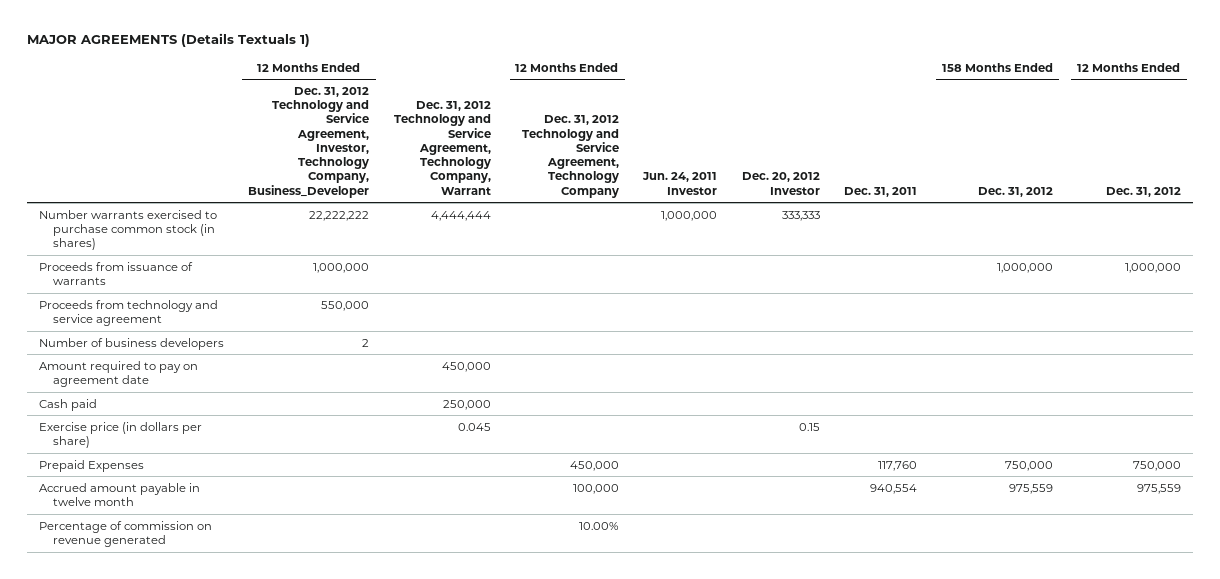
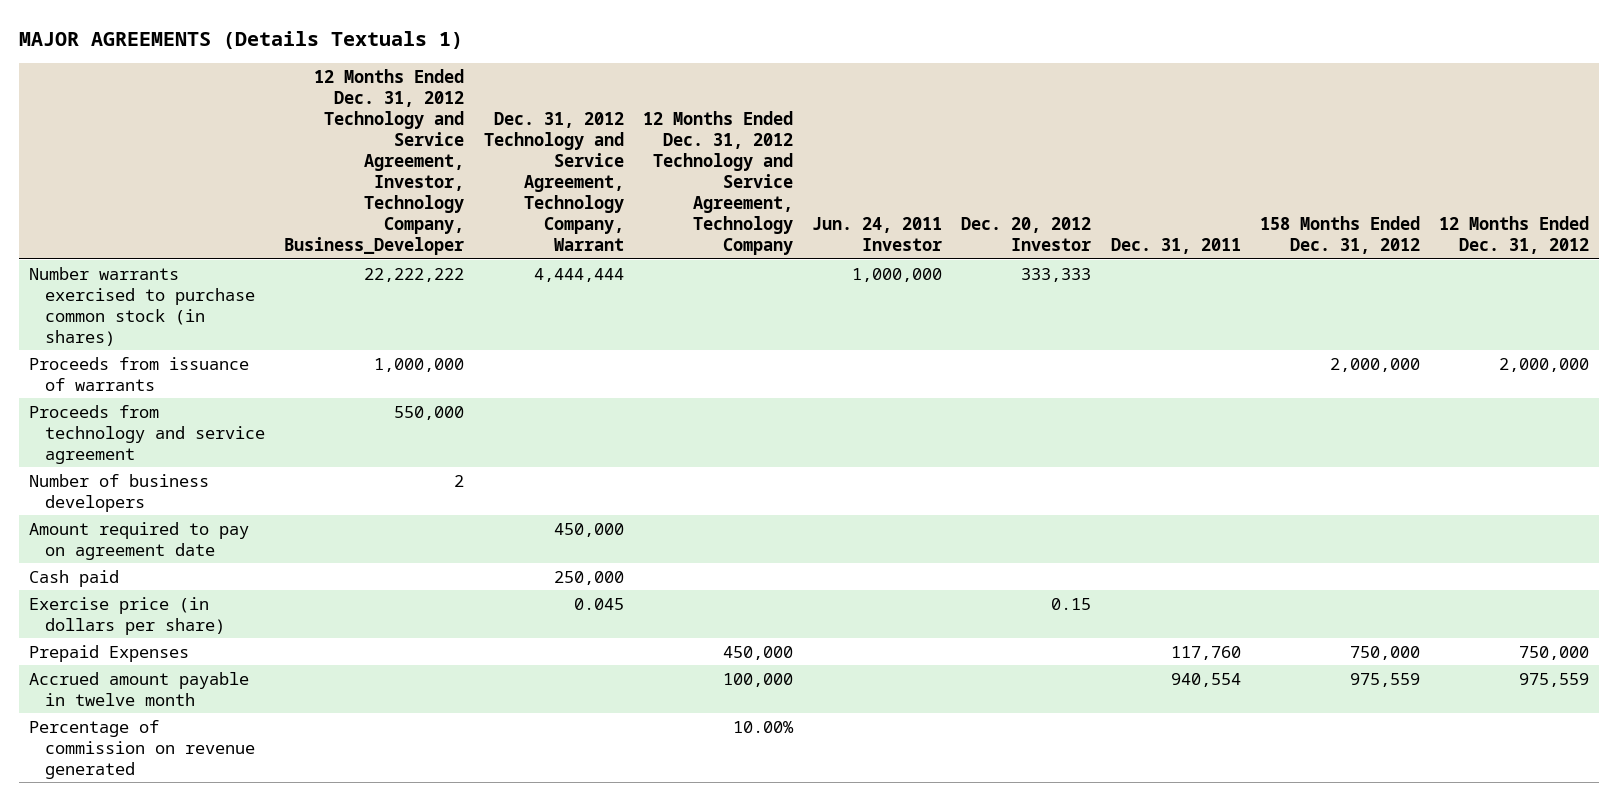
- Proceeds from issuance of warrants | 1,000,000 | | | | | | 1,000,000 | 1,000,000
+ Proceeds from issuance of warrants | 1,000,000 | | | | | | 2,000,000 | 2,000,000

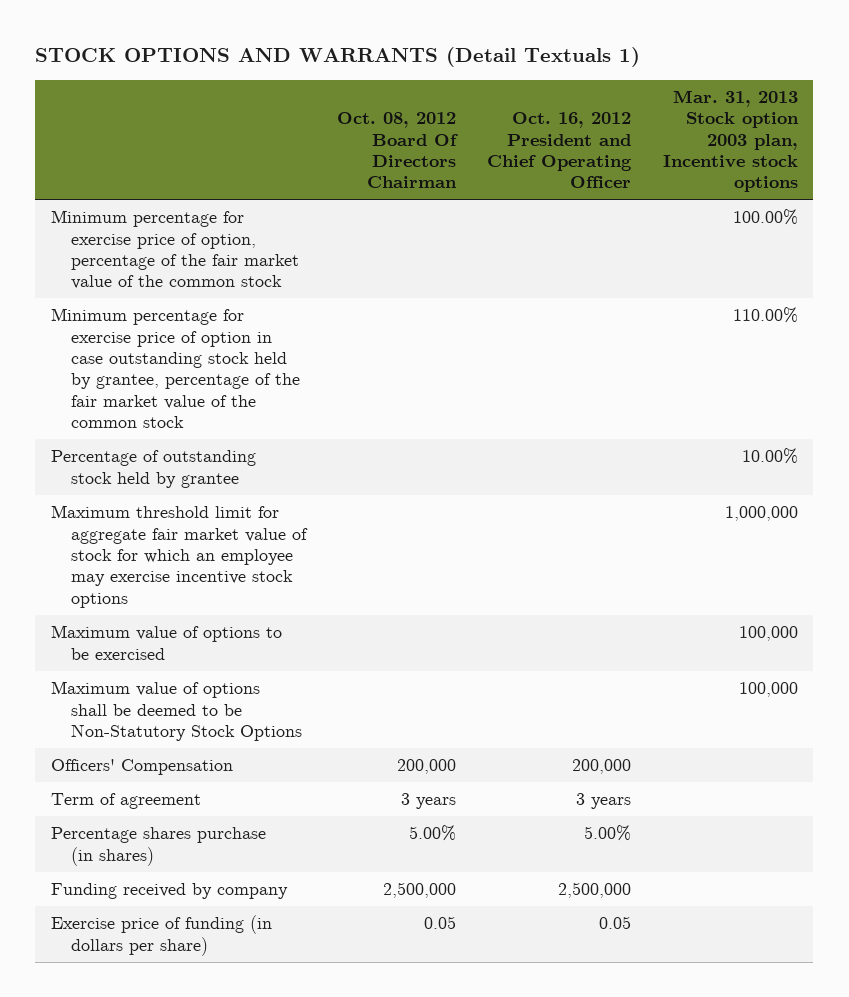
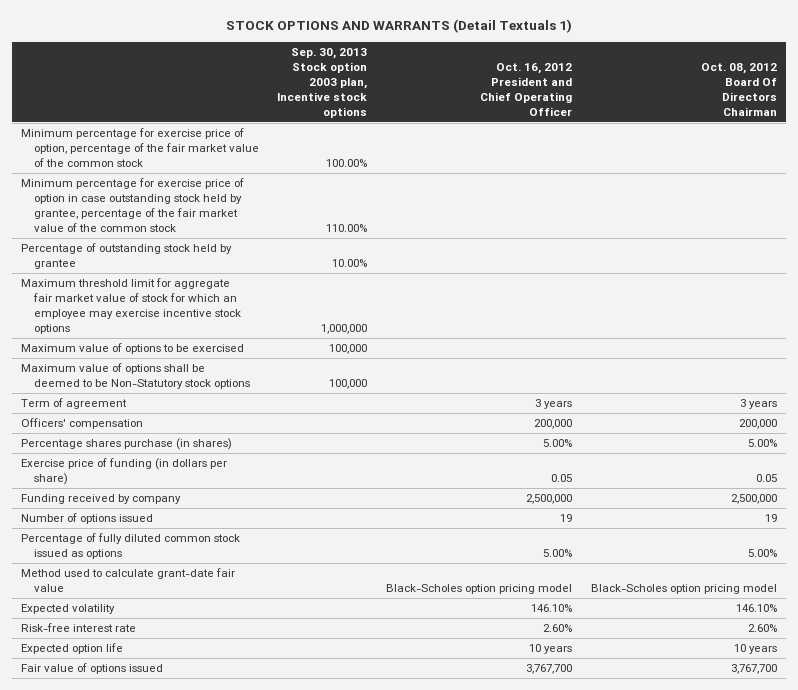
- | Oct. 08, 2012 Board Of Directors Chairman | Oct. 16, 2012 President and Chief Operating Officer | Mar. 31, 2013 Stock option 2003 plan, Incentive stock options
+ | Sep. 30, 2013 Stock option 2003 plan, Incentive stock options | Oct. 16, 2012 President and Chief Operating Officer | Oct. 08, 2012 Board Of Directors Chairman
- Maximum value of options shall be deemed to be Non-Statutory Stock Options | | | 100,000
- Officers' Compensation | 200,000 | 200,000 |
+ Maximum value of options shall be deemed to be Non-Statutory stock options | 100,000 | |
+ Officers' compensation | | 200,000 | 200,000
moved down: Funding received by company | | 2,500,000 | 2,500,000
+ Number of options issued | | 19 | 19
+ Percentage of fully diluted common stock issued as options | | 5.00% | 5.00%
+ Method used to calculate grant-date fair value | | Black-Scholes option pricing model | Black-Scholes option pricing model
+ Expected volatility | | 146.10% | 146.10%
+ Risk-free interest rate | | 2.60% | 2.60%
+ Expected option life | | 10 years | 10 years
+ Fair value of options issued | | 3,767,700 | 3,767,700

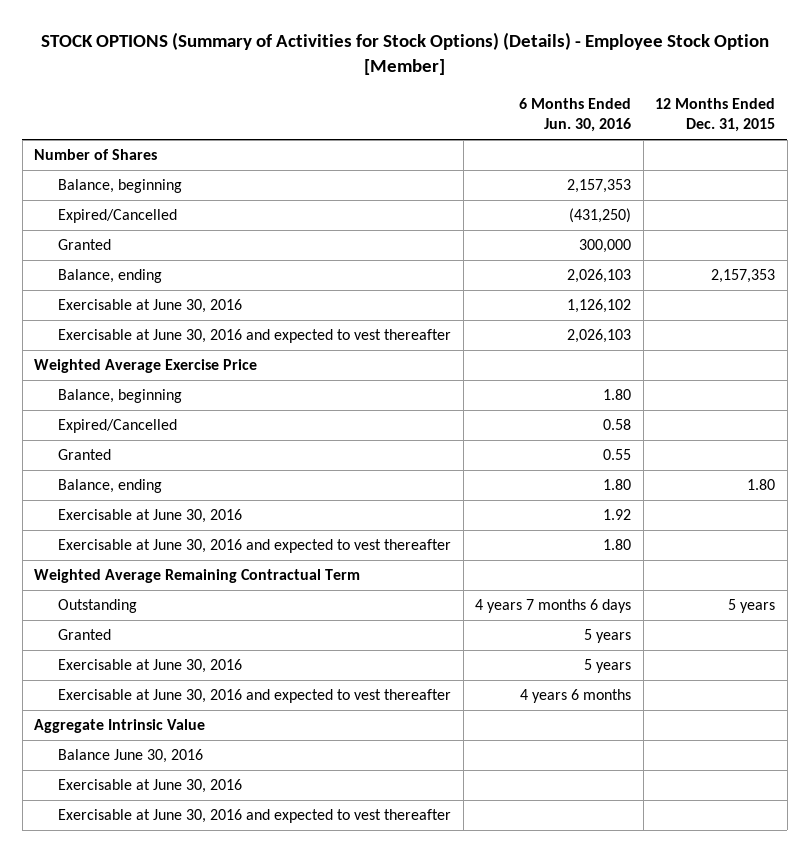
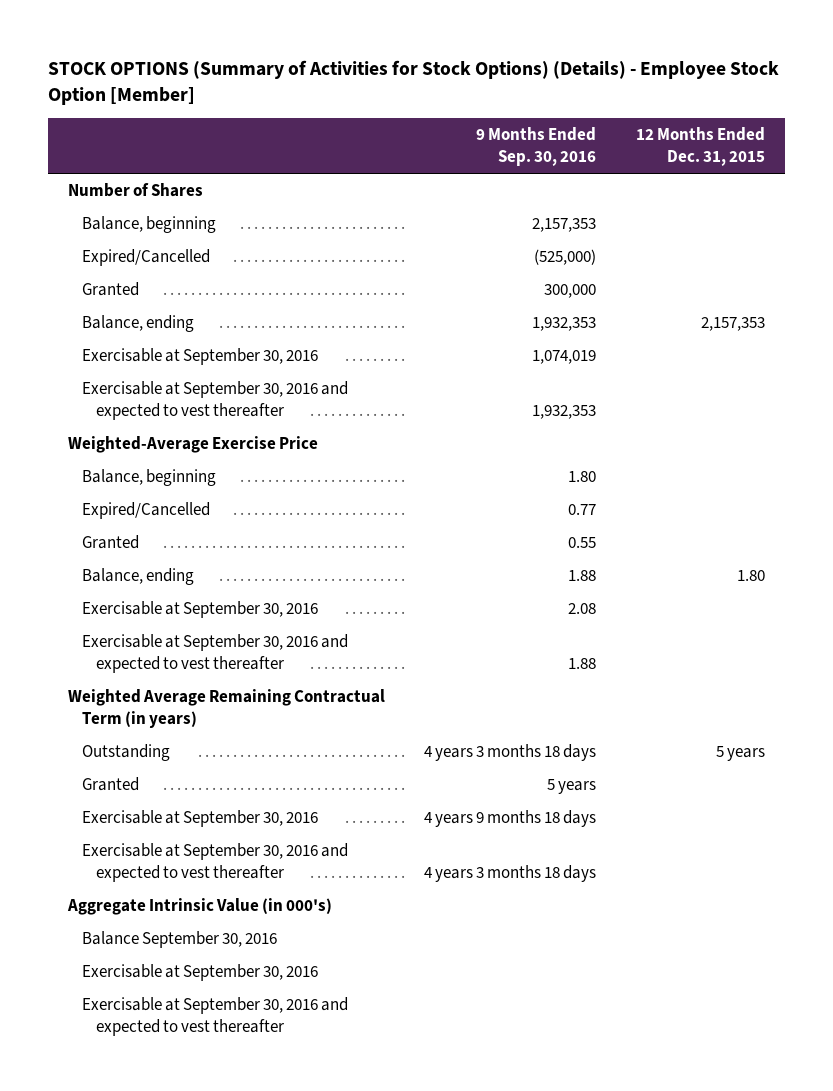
- | 6 Months Ended Jun. 30, 2016 | 12 Months Ended Dec. 31, 2015
+ | 9 Months Ended Sep. 30, 2016 | 12 Months Ended Dec. 31, 2015
- Exercisable at June 30, 2016 | 1,126,102 |
- Exercisable at June 30, 2016 and expected to vest thereafter | 2,026,103 |
- Weighted Average Exercise Price
+ Exercisable at September 30, 2016 | 1,074,019 |
+ Exercisable at September 30, 2016 and expected to vest thereafter | 1,932,353 |
+ Weighted-Average Exercise Price
- Exercisable at June 30, 2016 | 1.92 |
- Exercisable at June 30, 2016 and expected to vest thereafter | 1.80 |
- Weighted Average Remaining Contractual Term
+ Exercisable at September 30, 2016 | 2.08 |
+ Exercisable at September 30, 2016 and expected to vest thereafter | 1.88 |
+ Weighted Average Remaining Contractual Term (in years)
- Exercisable at June 30, 2016 | 5 years |
- Exercisable at June 30, 2016 and expected to vest thereafter | 4 years 6 months |
- Aggregate Intrinsic Value
- Balance June 30, 2016
- Exercisable at June 30, 2016
- Exercisable at June 30, 2016 and expected to vest thereafter
+ Exercisable at September 30, 2016 | 4 years 9 months 18 days |
+ Exercisable at September 30, 2016 and expected to vest thereafter | 4 years 3 months 18 days |
+ Aggregate Intrinsic Value (in 000's)
+ Balance September 30, 2016
+ Exercisable at September 30, 2016
+ Exercisable at September 30, 2016 and expected to vest thereafter

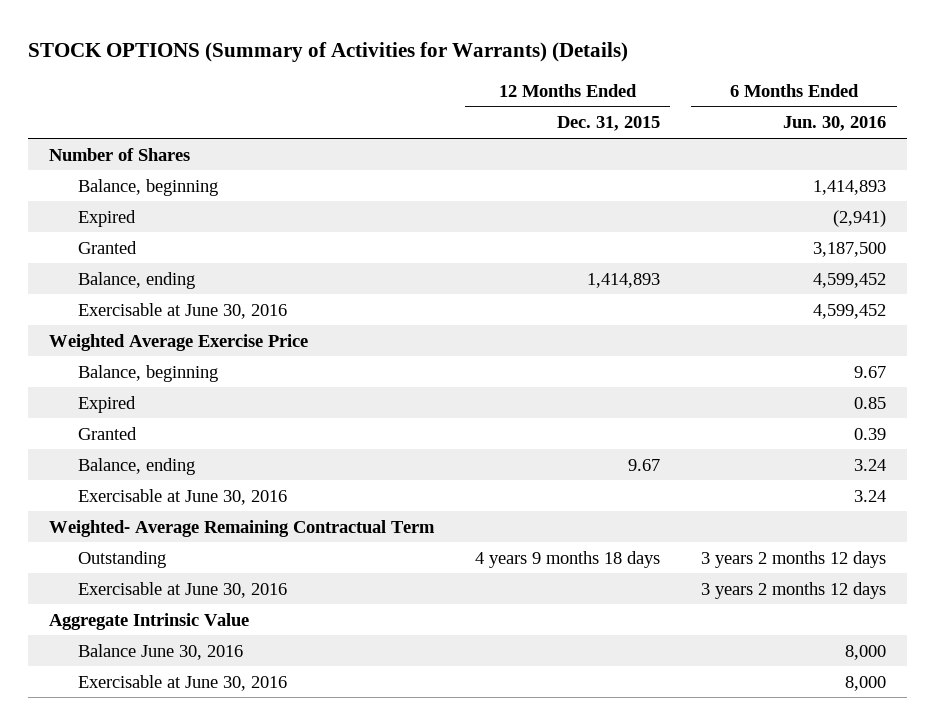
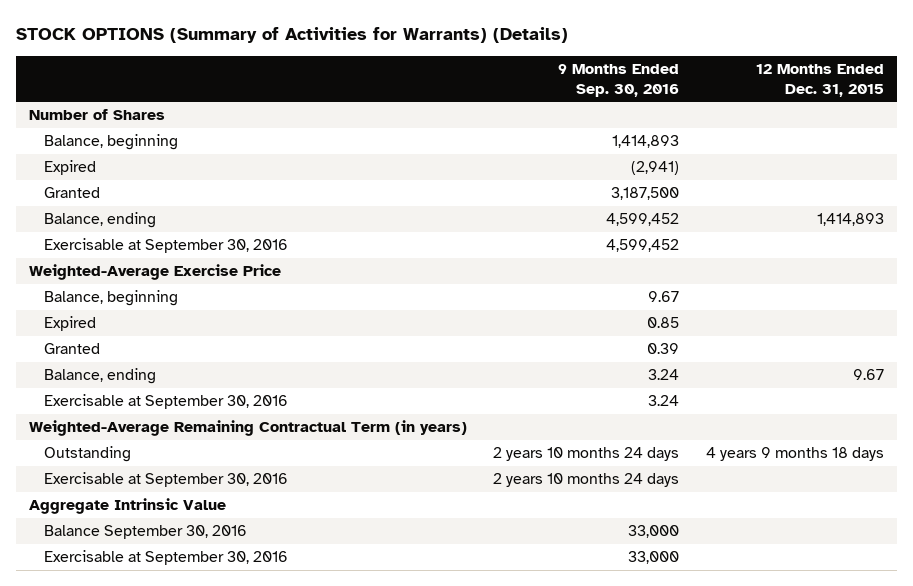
- | 12 Months Ended Dec. 31, 2015 | 6 Months Ended Jun. 30, 2016
+ | 9 Months Ended Sep. 30, 2016 | 12 Months Ended Dec. 31, 2015
- Exercisable at June 30, 2016 | | 4,599,452
- Weighted Average Exercise Price
+ Exercisable at September 30, 2016 | 4,599,452 |
+ Weighted-Average Exercise Price
- Exercisable at June 30, 2016 | | 3.24
- Weighted- Average Remaining Contractual Term
+ Exercisable at September 30, 2016 | 3.24 |
+ Weighted-Average Remaining Contractual Term (in years)
- Exercisable at June 30, 2016 | | 3 years 2 months 12 days
+ Exercisable at September 30, 2016 | 2 years 10 months 24 days |
- Balance June 30, 2016 | | 8,000
- Exercisable at June 30, 2016 | | 8,000
+ Balance September 30, 2016 | 33,000 |
+ Exercisable at September 30, 2016 | 33,000 |

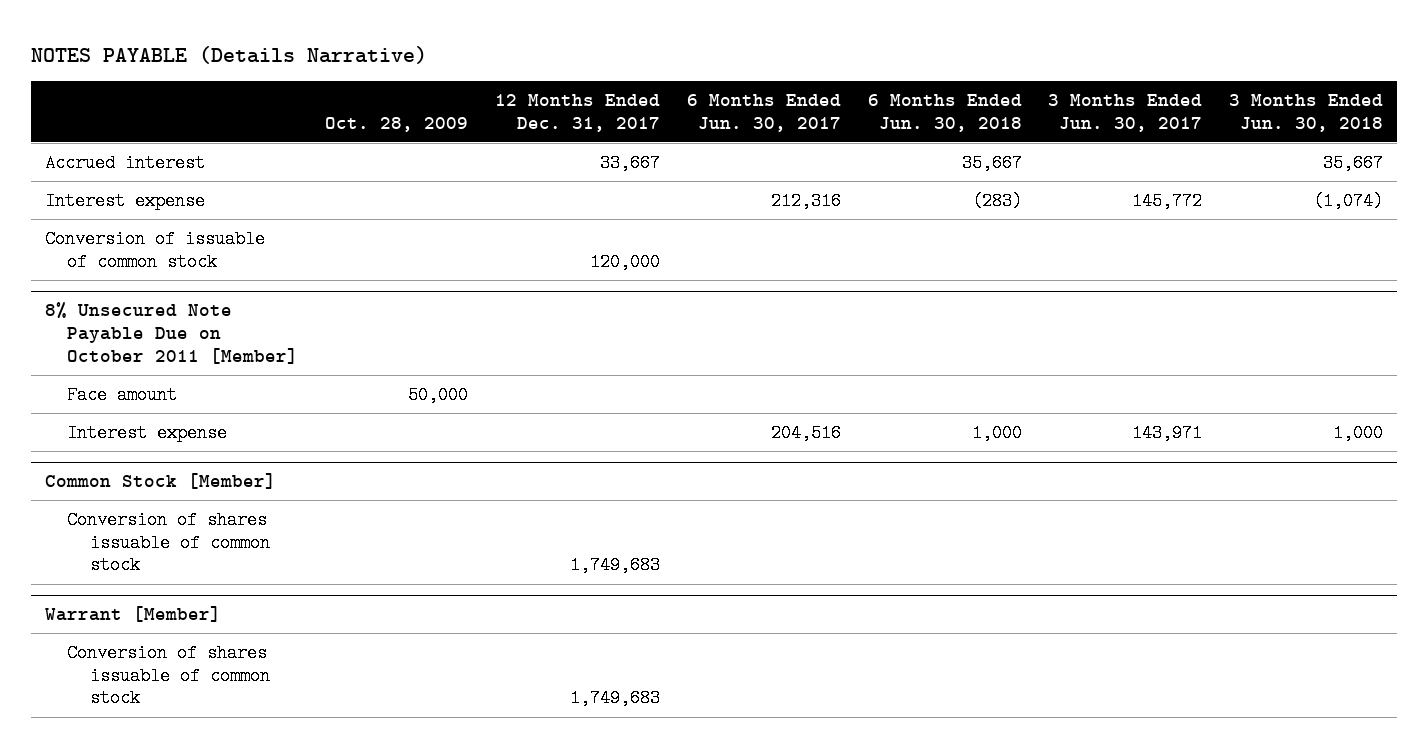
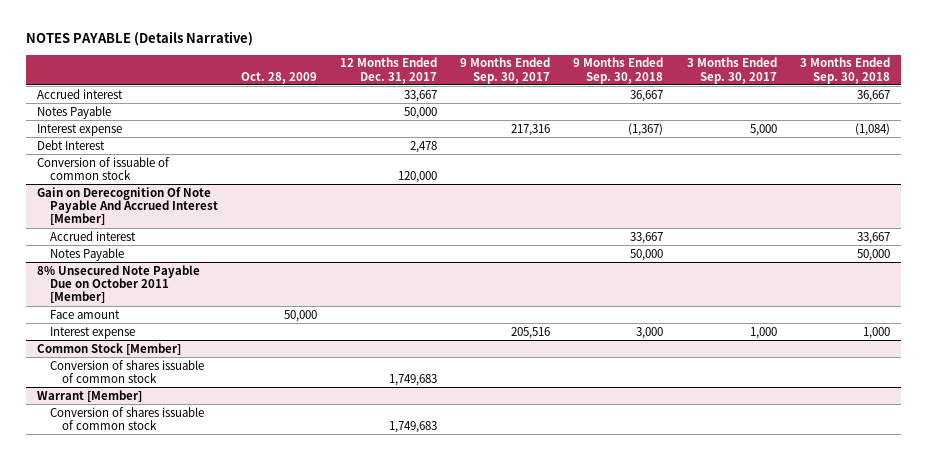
- | Oct. 28, 2009 | 12 Months Ended Dec. 31, 2017 | 6 Months Ended Jun. 30, 2017 | 6 Months Ended Jun. 30, 2018 | 3 Months Ended Jun. 30, 2017 | 3 Months Ended Jun. 30, 2018
+ | Oct. 28, 2009 | 12 Months Ended Dec. 31, 2017 | 9 Months Ended Sep. 30, 2017 | 9 Months Ended Sep. 30, 2018 | 3 Months Ended Sep. 30, 2017 | 3 Months Ended Sep. 30, 2018
+ Notes Payable | | 50,000 | | | |
+ Debt Interest | | 2,478 | | | |
+ Gain on Derecognition Of Note Payable And Accrued Interest [Member]
+ Accrued interest | | | | 33,667 | | 33,667
+ Notes Payable | | | | 50,000 | | 50,000

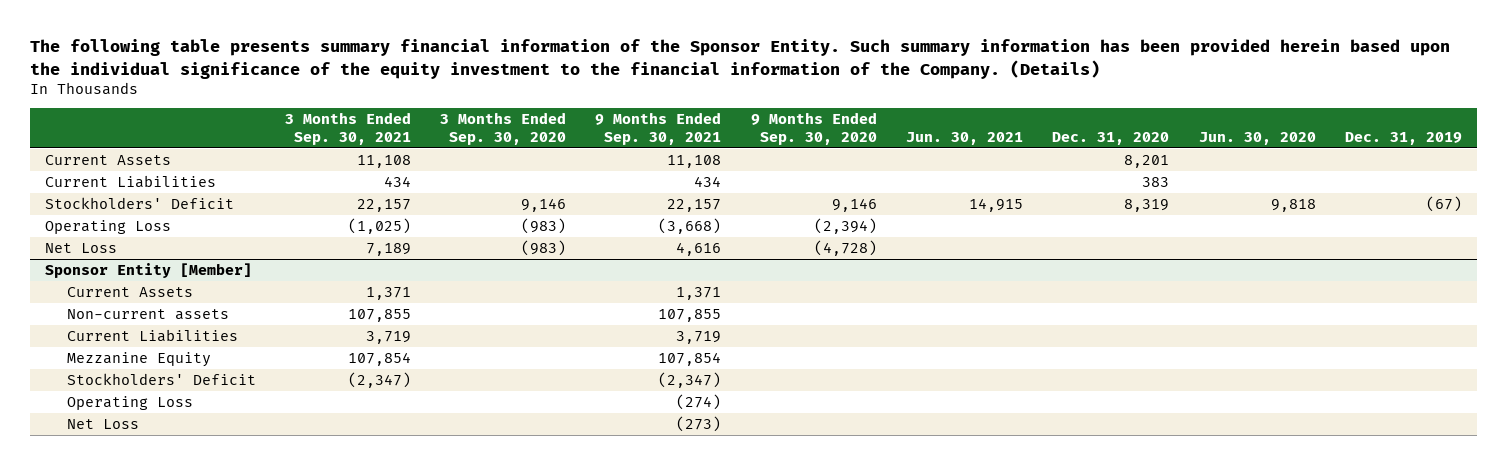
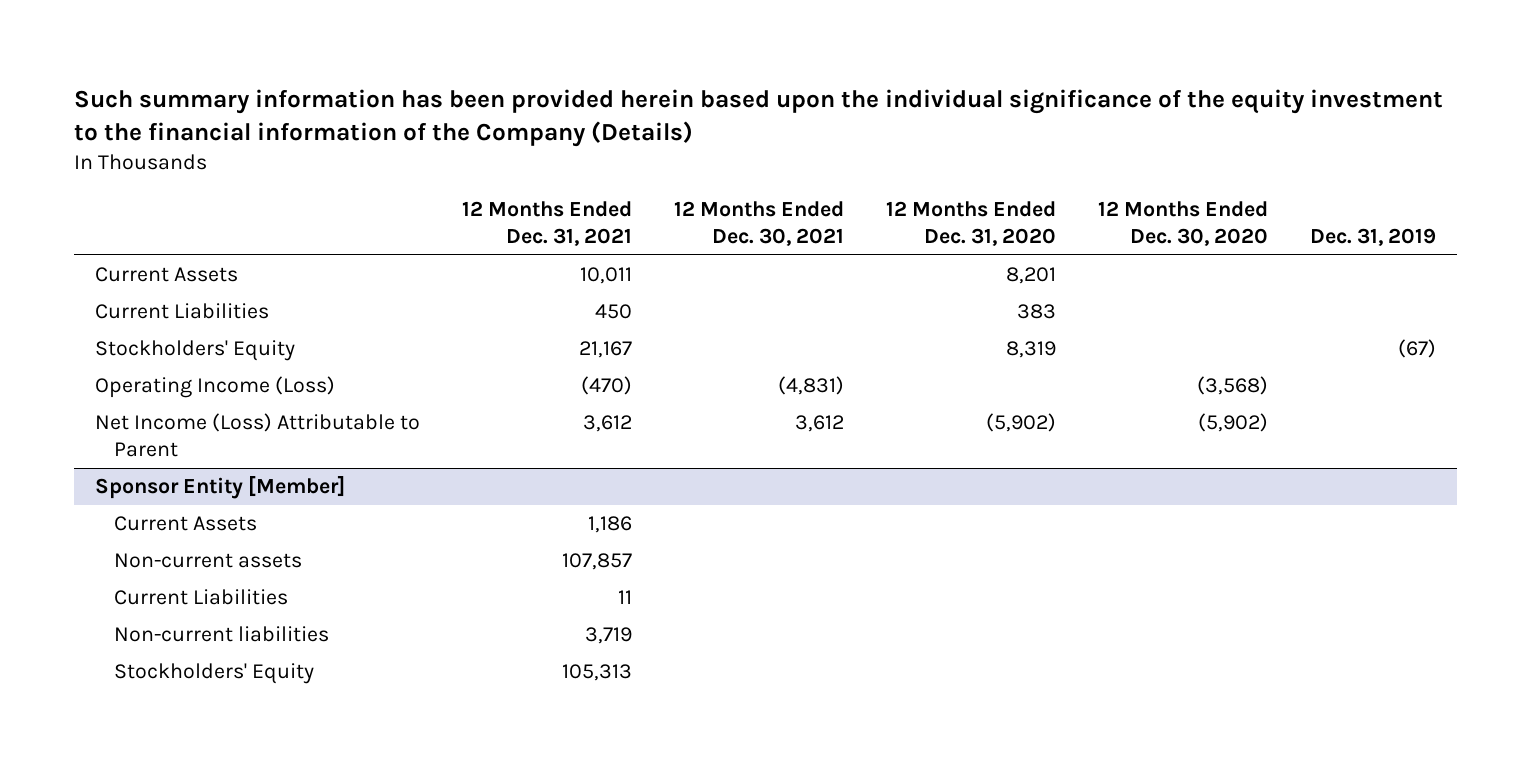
- The following table presents summary financial information of the Sponsor Entity. Such summary information has been provided herein based upon the individual significance of the equity investment to the financial information of the Company. (Details)
+ Such summary information has been provided herein based upon the individual significance of the equity investment to the financial information of the Company (Details)
- | 3 Months Ended Sep. 30, 2021 | 3 Months Ended Sep. 30, 2020 | 9 Months Ended Sep. 30, 2021 | 9 Months Ended Sep. 30, 2020 | Jun. 30, 2021 | Dec. 31, 2020 | Jun. 30, 2020 | Dec. 31, 2019
+ | 12 Months Ended Dec. 31, 2021 | 12 Months Ended Dec. 30, 2021 | 12 Months Ended Dec. 31, 2020 | 12 Months Ended Dec. 30, 2020 | Dec. 31, 2019
- Stockholders' Deficit | 22,157 | 9,146 | 22,157 | 9,146 | 14,915 | 8,319 | 9,818 | (67)
- Operating Loss | (1,025) | (983) | (3,668) | (2,394) | | | |
- Net Loss | 7,189 | (983) | 4,616 | (4,728) | | | |
+ Stockholders' Equity | 21,167 | | 8,319 | | (67)
+ Operating Income (Loss) | (470) | (4,831) | | (3,568) |
+ Net Income (Loss) Attributable to Parent | 3,612 | 3,612 | (5,902) | (5,902) |
@ Sponsor Entity [Member]
- Mezzanine Equity | 107,854 | | 107,854 | | | | |
- Stockholders' Deficit | (2,347) | | (2,347) | | | | |
- Operating Loss | | | (274) | | | | |
- Net Loss | | | (273) | | | | |
+ Non-current liabilities | 3,719 | | | |
+ Stockholders' Equity | 105,313 | | | |

